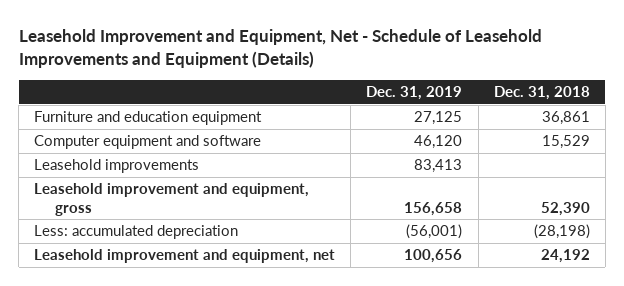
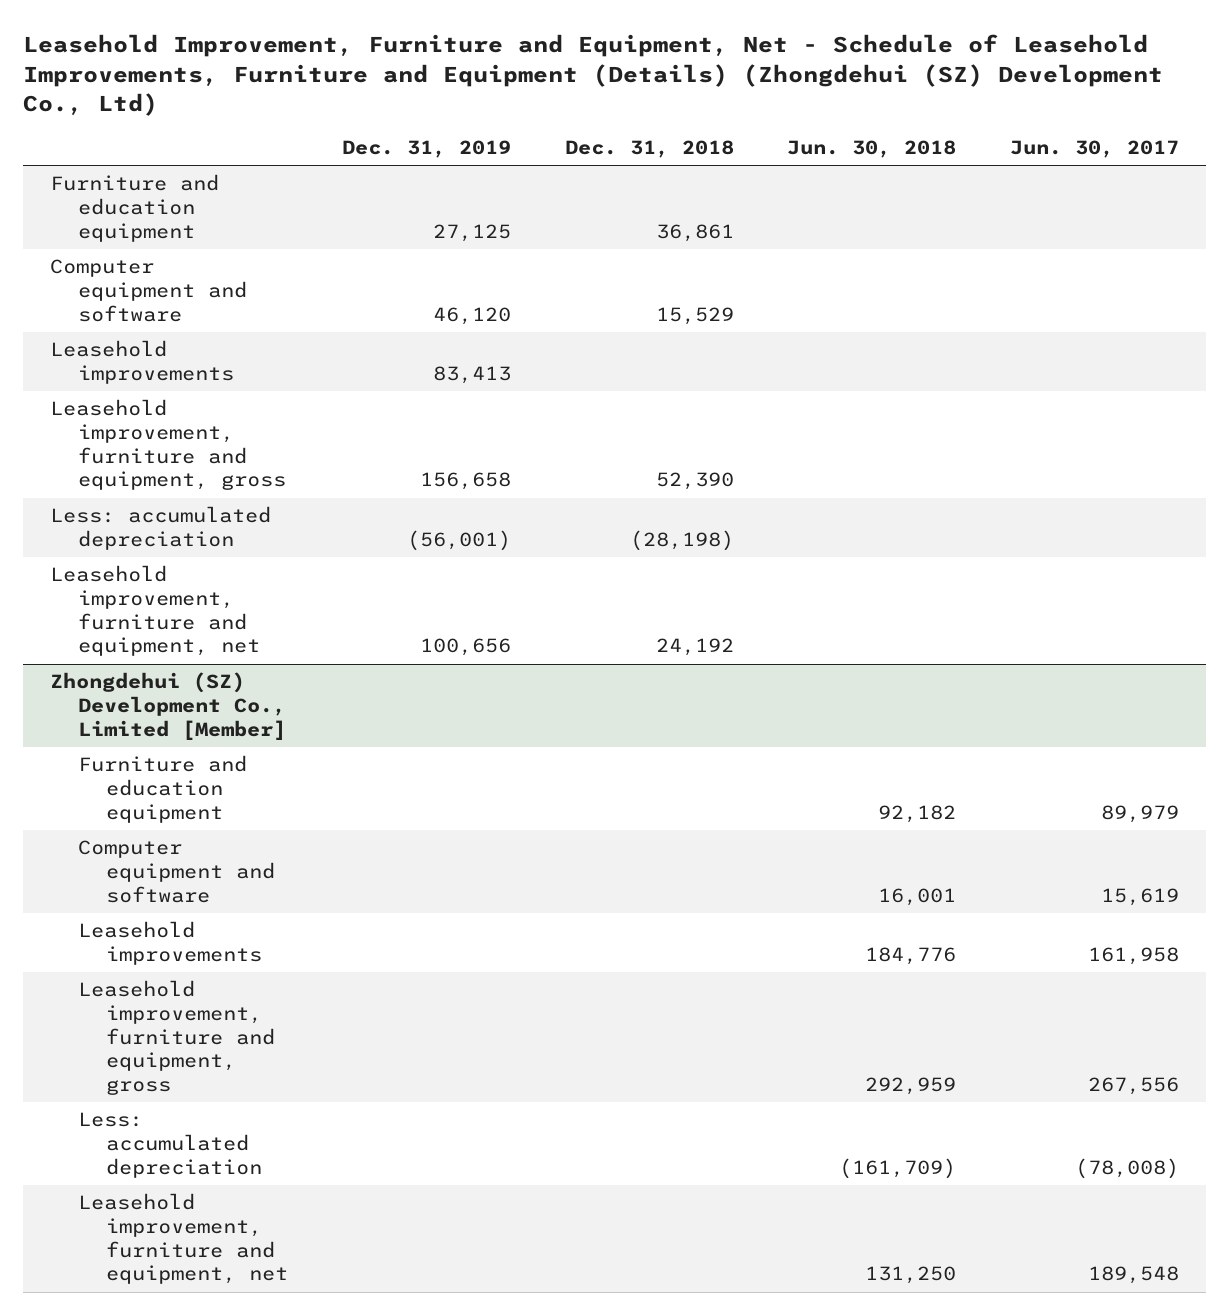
- Leasehold Improvement and Equipment, Net - Schedule of Leasehold Improvements and Equipment (Details)
+ Leasehold Improvement, Furniture and Equipment, Net - Schedule of Leasehold Improvements, Furniture and Equipment (Details) (Zhongdehui (SZ) Development Co., Ltd)
- | Dec. 31, 2019 | Dec. 31, 2018
+ | Dec. 31, 2019 | Dec. 31, 2018 | Jun. 30, 2018 | Jun. 30, 2017
- Leasehold improvement and equipment, gross | 156,658 | 52,390
+ Leasehold improvement, furniture and equipment, gross | 156,658 | 52,390 | |
- Leasehold improvement and equipment, net | 100,656 | 24,192
+ Leasehold improvement, furniture and equipment, net | 100,656 | 24,192 | |
+ Zhongdehui (SZ) Development Co., Limited [Member]
+ Furniture and education equipment | | | 92,182 | 89,979
+ Computer equipment and software | | | 16,001 | 15,619
+ Leasehold improvements | | | 184,776 | 161,958
+ Leasehold improvement, furniture and equipment, gross | | | 292,959 | 267,556
+ Less: accumulated depreciation | | | (161,709) | (78,008)
+ Leasehold improvement, furniture and equipment, net | | | 131,250 | 189,548

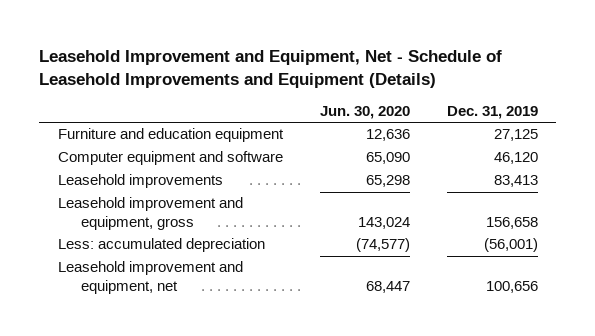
- Leasehold Improvement, Furniture and Equipment, Net - Schedule of Leasehold Improvements, Furniture and Equipment (Details) (Zhongdehui (SZ) Development Co., Ltd)
+ Leasehold Improvement and Equipment, Net - Schedule of Leasehold Improvements and Equipment (Details)
- | Dec. 31, 2019 | Dec. 31, 2018 | Jun. 30, 2018 | Jun. 30, 2017
+ | Jun. 30, 2020 | Dec. 31, 2019
- Leasehold improvement, furniture and equipment, gross | 156,658 | 52,390 | |
+ Leasehold improvement and equipment, gross | 143,024 | 156,658
- Leasehold improvement, furniture and equipment, net | 100,656 | 24,192 | |
- Zhongdehui (SZ) Development Co., Limited [Member]
- Furniture and education equipment | | | 92,182 | 89,979
- Computer equipment and software | | | 16,001 | 15,619
- Leasehold improvements | | | 184,776 | 161,958
- Leasehold improvement, furniture and equipment, gross | | | 292,959 | 267,556
- Less: accumulated depreciation | | | (161,709) | (78,008)
- Leasehold improvement, furniture and equipment, net | | | 131,250 | 189,548
+ Leasehold improvement and equipment, net | 68,447 | 100,656

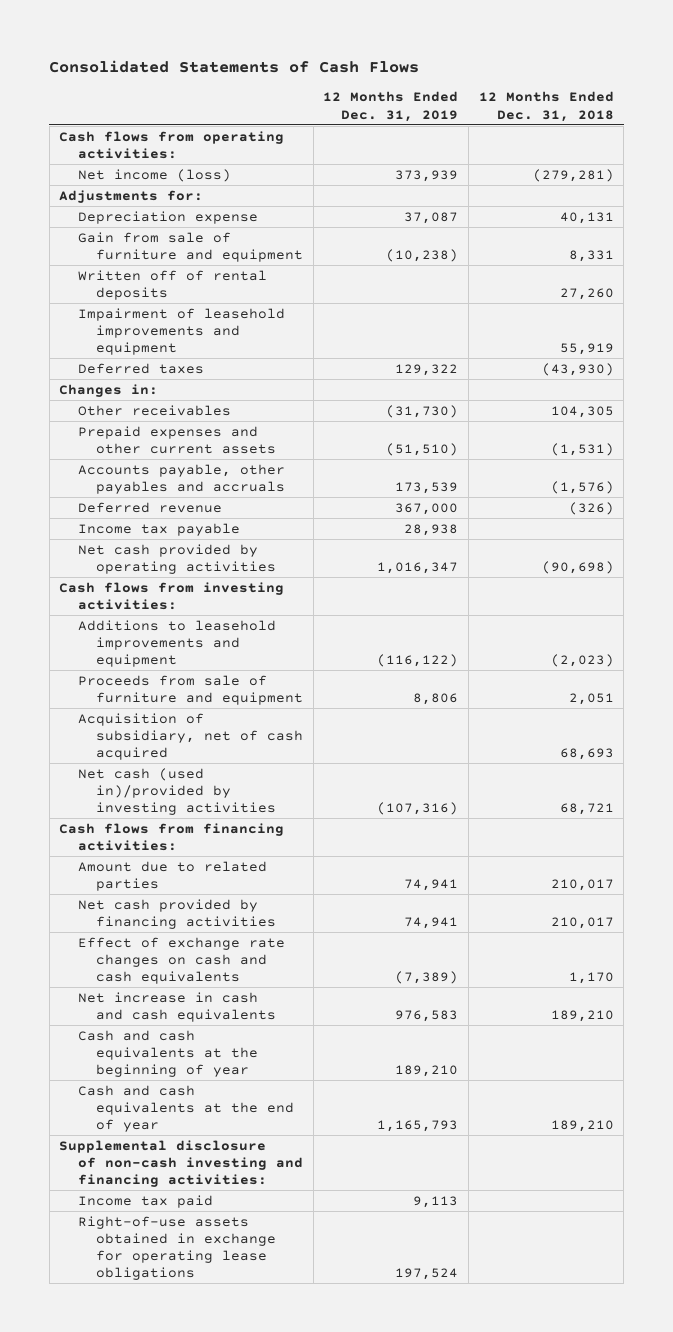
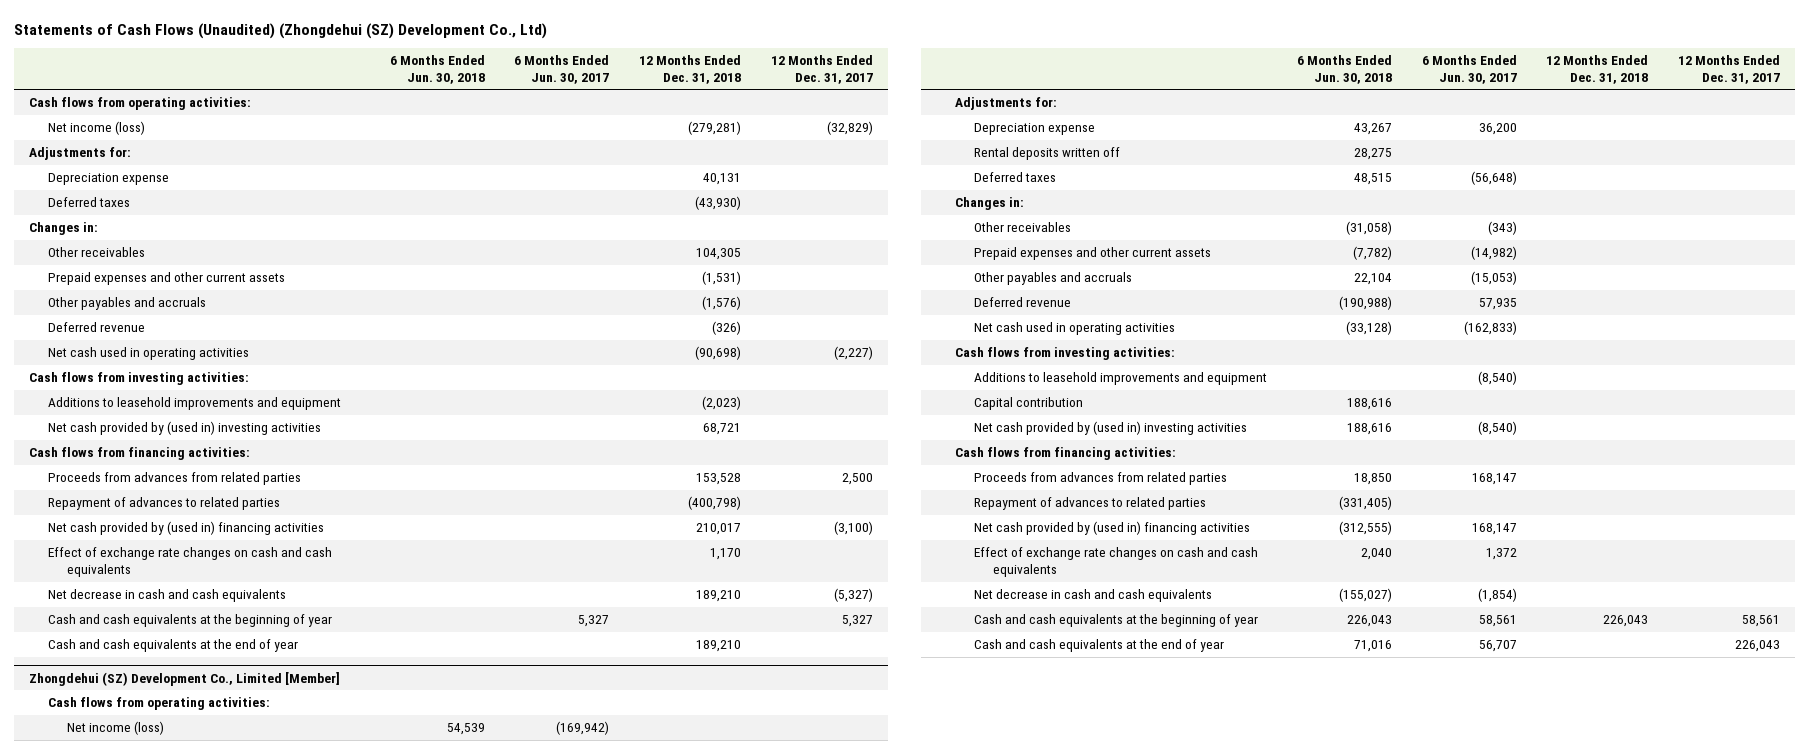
- Consolidated Statements of Cash Flows
+ Statements of Cash Flows (Unaudited) (Zhongdehui (SZ) Development Co., Ltd)
- | 12 Months Ended Dec. 31, 2019 | 12 Months Ended Dec. 31, 2018
+ | 6 Months Ended Jun. 30, 2018 | 6 Months Ended Jun. 30, 2017 | 12 Months Ended Dec. 31, 2018 | 12 Months Ended Dec. 31, 2017
- Gain from sale of furniture and equipment | (10,238) | 8,331
- Written off of rental deposits | | 27,260
- Impairment of leasehold improvements and equipment | | 55,919
- Accounts payable, other payables and accruals | 173,539 | (1,576)
+ Other payables and accruals | | | (1,576) |
- Income tax payable | 28,938 |
- Net cash provided by operating activities | 1,016,347 | (90,698)
+ Net cash used in operating activities | | | (90,698) | (2,227)
- Proceeds from sale of furniture and equipment | 8,806 | 2,051
- Acquisition of subsidiary, net of cash acquired | | 68,693
- Net cash (used in)/provided by investing activities | (107,316) | 68,721
+ Net cash provided by (used in) investing activities | | | 68,721 |
- Amount due to related parties | 74,941 | 210,017
- Net cash provided by financing activities | 74,941 | 210,017
+ Proceeds from advances from related parties | | | 153,528 | 2,500
+ Repayment of advances to related parties | | | (400,798) |
+ Net cash provided by (used in) financing activities | | | 210,017 | (3,100)
- Net increase in cash and cash equivalents | 976,583 | 189,210
+ Net decrease in cash and cash equivalents | | | 189,210 | (5,327)
- Supplemental disclosure of non-cash investing and financing activities:
- Income tax paid | 9,113 |
- Right-of-use assets obtained in exchange for operating lease obligations | 197,524 |
+ Zhongdehui (SZ) Development Co., Limited [Member]
+ Cash flows from operating activities:
+ Net income (loss) | 54,539 | (169,942) | |
+ Adjustments for:
+ Depreciation expense | 43,267 | 36,200 | |
+ Rental deposits written off | 28,275 | | |
+ Deferred taxes | 48,515 | (56,648) | |
+ Changes in:
+ Other receivables | (31,058) | (343) | |
+ Prepaid expenses and other current assets | (7,782) | (14,982) | |
+ Other payables and accruals | 22,104 | (15,053) | |
+ Deferred revenue | (190,988) | 57,935 | |
+ Net cash used in operating activities | (33,128) | (162,833) | |
+ Cash flows from investing activities:
+ Additions to leasehold improvements and equipment | | (8,540) | |
+ Capital contribution | 188,616 | | |
+ Net cash provided by (used in) investing activities | 188,616 | (8,540) | |
+ Cash flows from financing activities:
+ Proceeds from advances from related parties | 18,850 | 168,147 | |
+ Repayment of advances to related parties | (331,405) | | |
+ Net cash provided by (used in) financing activities | (312,555) | 168,147 | |
+ Effect of exchange rate changes on cash and cash equivalents | 2,040 | 1,372 | |
+ Net decrease in cash and cash equivalents | (155,027) | (1,854) | |
+ Cash and cash equivalents at the beginning of year | 226,043 | 58,561 | 226,043 | 58,561
+ Cash and cash equivalents at the end of year | 71,016 | 56,707 | | 226,043

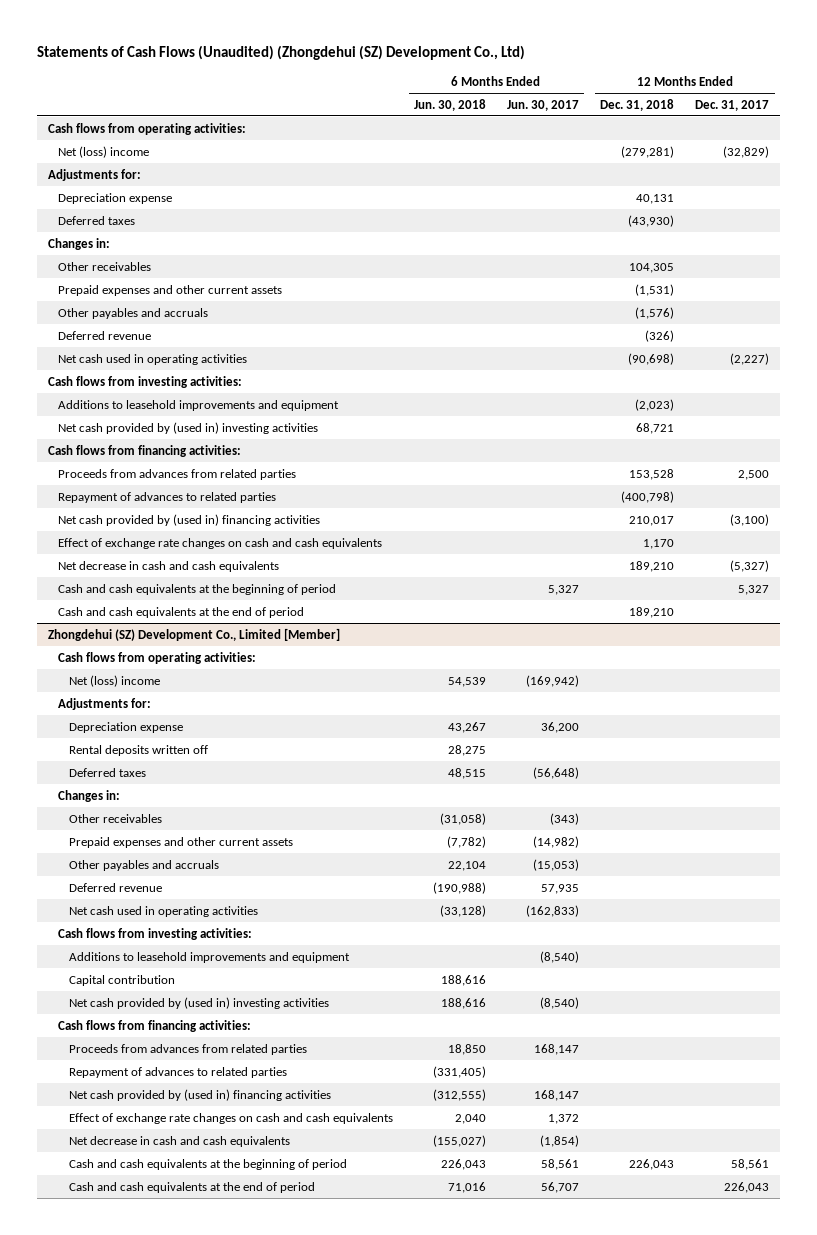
- Net income (loss) | | | (279,281) | (32,829)
+ Net (loss) income | | | (279,281) | (32,829)
- Cash and cash equivalents at the beginning of year | | 5,327 | | 5,327
- Cash and cash equivalents at the end of year | | | 189,210 |
+ Cash and cash equivalents at the beginning of period | | 5,327 | | 5,327
+ Cash and cash equivalents at the end of period | | | 189,210 |
@ Zhongdehui (SZ) Development Co., Limited [Member]
- Net income (loss) | 54,539 | (169,942) | |
+ Net (loss) income | 54,539 | (169,942) | |
- Cash and cash equivalents at the beginning of year | 226,043 | 58,561 | 226,043 | 58,561
- Cash and cash equivalents at the end of year | 71,016 | 56,707 | | 226,043
+ Cash and cash equivalents at the beginning of period | 226,043 | 58,561 | 226,043 | 58,561
+ Cash and cash equivalents at the end of period | 71,016 | 56,707 | | 226,043

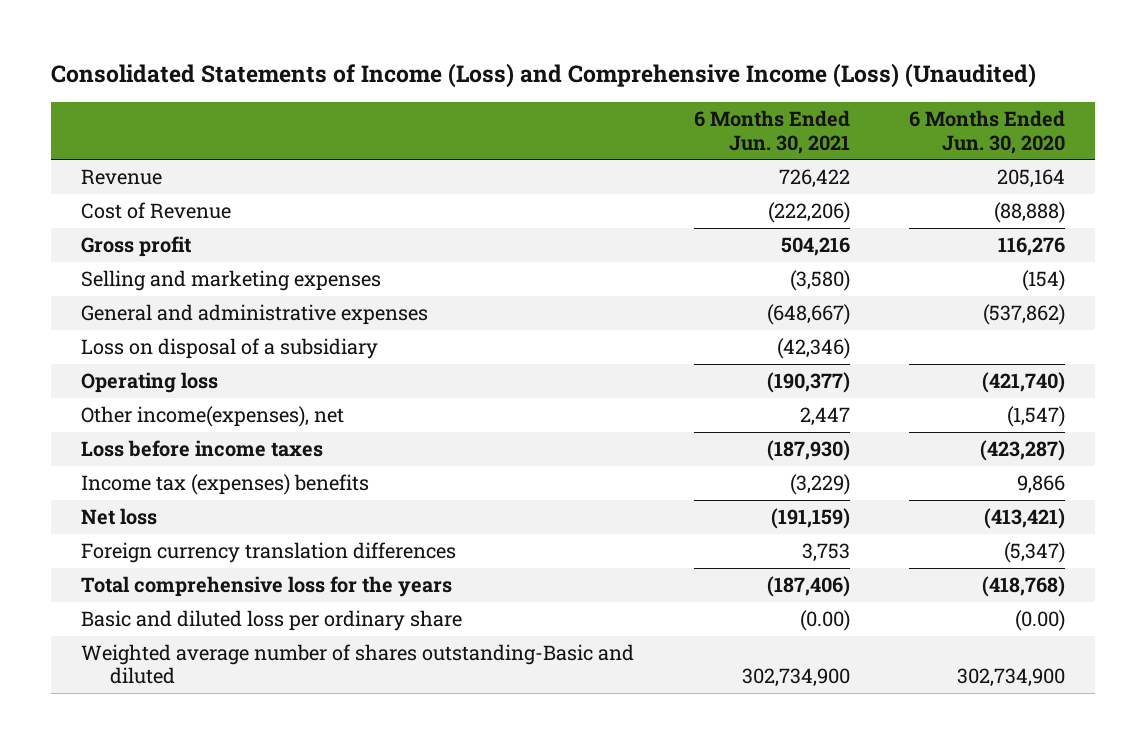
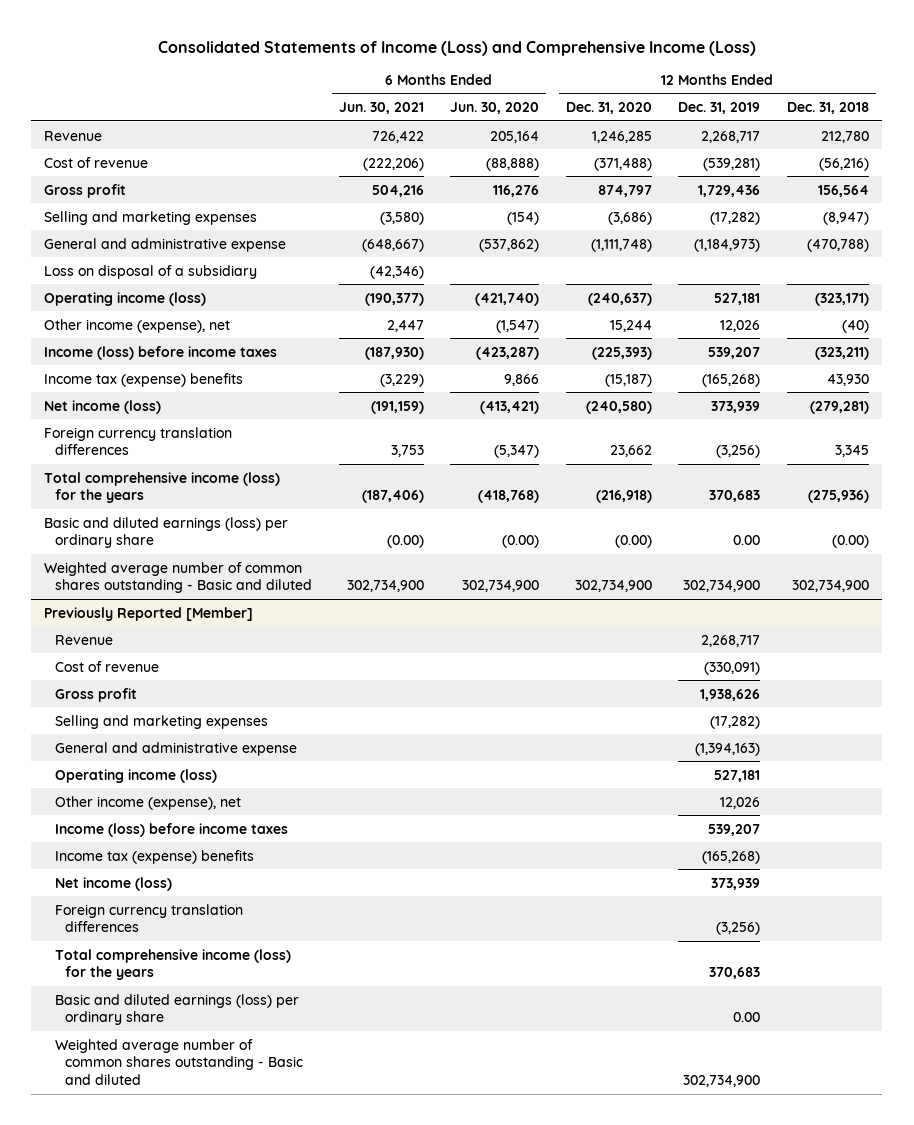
- Consolidated Statements of Income (Loss) and Comprehensive Income (Loss) (Unaudited)
+ Consolidated Statements of Income (Loss) and Comprehensive Income (Loss)
- | 6 Months Ended Jun. 30, 2021 | 6 Months Ended Jun. 30, 2020
+ | 6 Months Ended Jun. 30, 2021 | 6 Months Ended Jun. 30, 2020 | 12 Months Ended Dec. 31, 2020 | 12 Months Ended Dec. 31, 2019 | 12 Months Ended Dec. 31, 2018
- Cost of Revenue | (222,206) | (88,888)
+ Cost of revenue | (222,206) | (88,888) | (371,488) | (539,281) | (56,216)
- General and administrative expenses | (648,667) | (537,862)
+ General and administrative expense | (648,667) | (537,862) | (1,111,748) | (1,184,973) | (470,788)
- Operating loss | (190,377) | (421,740)
- Other income(expenses), net | 2,447 | (1,547)
- Loss before income taxes | (187,930) | (423,287)
- Income tax (expenses) benefits | (3,229) | 9,866
- Net loss | (191,159) | (413,421)
+ Operating income (loss) | (190,377) | (421,740) | (240,637) | 527,181 | (323,171)
+ Other income (expense), net | 2,447 | (1,547) | 15,244 | 12,026 | (40)
+ Income (loss) before income taxes | (187,930) | (423,287) | (225,393) | 539,207 | (323,211)
+ Income tax (expense) benefits | (3,229) | 9,866 | (15,187) | (165,268) | 43,930
+ Net income (loss) | (191,159) | (413,421) | (240,580) | 373,939 | (279,281)
- Total comprehensive loss for the years | (187,406) | (418,768)
- Basic and diluted loss per ordinary share | (0.00) | (0.00)
- Weighted average number of shares outstanding-Basic and diluted | 302,734,900 | 302,734,900
+ Total comprehensive income (loss) for the years | (187,406) | (418,768) | (216,918) | 370,683 | (275,936)
+ Basic and diluted earnings (loss) per ordinary share | (0.00) | (0.00) | (0.00) | 0.00 | (0.00)
+ Weighted average number of common shares outstanding - Basic and diluted | 302,734,900 | 302,734,900 | 302,734,900 | 302,734,900 | 302,734,900
+ Previously Reported [Member]
+ Revenue | | | | 2,268,717 |
+ Cost of revenue | | | | (330,091) |
+ Gross profit | | | | 1,938,626 |
+ Selling and marketing expenses | | | | (17,282) |
+ General and administrative expense | | | | (1,394,163) |
+ Operating income (loss) | | | | 527,181 |
+ Other income (expense), net | | | | 12,026 |
+ Income (loss) before income taxes | | | | 539,207 |
+ Income tax (expense) benefits | | | | (165,268) |
+ Net income (loss) | | | | 373,939 |
+ Foreign currency translation differences | | | | (3,256) |
+ Total comprehensive income (loss) for the years | | | | 370,683 |
+ Basic and diluted earnings (loss) per ordinary share | | | | 0.00 |
+ Weighted average number of common shares outstanding - Basic and diluted | | | | 302,734,900 |

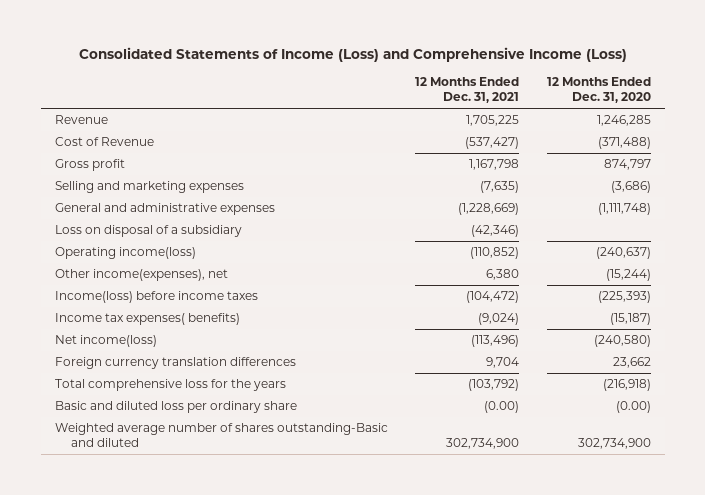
- | 6 Months Ended Jun. 30, 2021 | 6 Months Ended Jun. 30, 2020 | 12 Months Ended Dec. 31, 2020 | 12 Months Ended Dec. 31, 2019 | 12 Months Ended Dec. 31, 2018
+ | 12 Months Ended Dec. 31, 2021 | 12 Months Ended Dec. 31, 2020
- Cost of revenue | (222,206) | (88,888) | (371,488) | (539,281) | (56,216)
+ Cost of Revenue | (537,427) | (371,488)
- General and administrative expense | (648,667) | (537,862) | (1,111,748) | (1,184,973) | (470,788)
+ General and administrative expenses | (1,228,669) | (1,111,748)
- Operating income (loss) | (190,377) | (421,740) | (240,637) | 527,181 | (323,171)
- Other income (expense), net | 2,447 | (1,547) | 15,244 | 12,026 | (40)
- Income (loss) before income taxes | (187,930) | (423,287) | (225,393) | 539,207 | (323,211)
- Income tax (expense) benefits | (3,229) | 9,866 | (15,187) | (165,268) | 43,930
- Net income (loss) | (191,159) | (413,421) | (240,580) | 373,939 | (279,281)
+ Operating income(loss) | (110,852) | (240,637)
+ Other income(expenses), net | 6,380 | (15,244)
+ Income(loss) before income taxes | (104,472) | (225,393)
+ Income tax expenses( benefits) | (9,024) | (15,187)
+ Net income(loss) | (113,496) | (240,580)
- Total comprehensive income (loss) for the years | (187,406) | (418,768) | (216,918) | 370,683 | (275,936)
- Basic and diluted earnings (loss) per ordinary share | (0.00) | (0.00) | (0.00) | 0.00 | (0.00)
- Weighted average number of common shares outstanding - Basic and diluted | 302,734,900 | 302,734,900 | 302,734,900 | 302,734,900 | 302,734,900
- Previously Reported [Member]
- Revenue | | | | 2,268,717 |
- Cost of revenue | | | | (330,091) |
- Gross profit | | | | 1,938,626 |
- Selling and marketing expenses | | | | (17,282) |
- General and administrative expense | | | | (1,394,163) |
- Operating income (loss) | | | | 527,181 |
- Other income (expense), net | | | | 12,026 |
- Income (loss) before income taxes | | | | 539,207 |
- Income tax (expense) benefits | | | | (165,268) |
- Net income (loss) | | | | 373,939 |
- Foreign currency translation differences | | | | (3,256) |
- Total comprehensive income (loss) for the years | | | | 370,683 |
- Basic and diluted earnings (loss) per ordinary share | | | | 0.00 |
- Weighted average number of common shares outstanding - Basic and diluted | | | | 302,734,900 |
+ Total comprehensive loss for the years | (103,792) | (216,918)
+ Basic and diluted loss per ordinary share | (0.00) | (0.00)
+ Weighted average number of shares outstanding-Basic and diluted | 302,734,900 | 302,734,900

